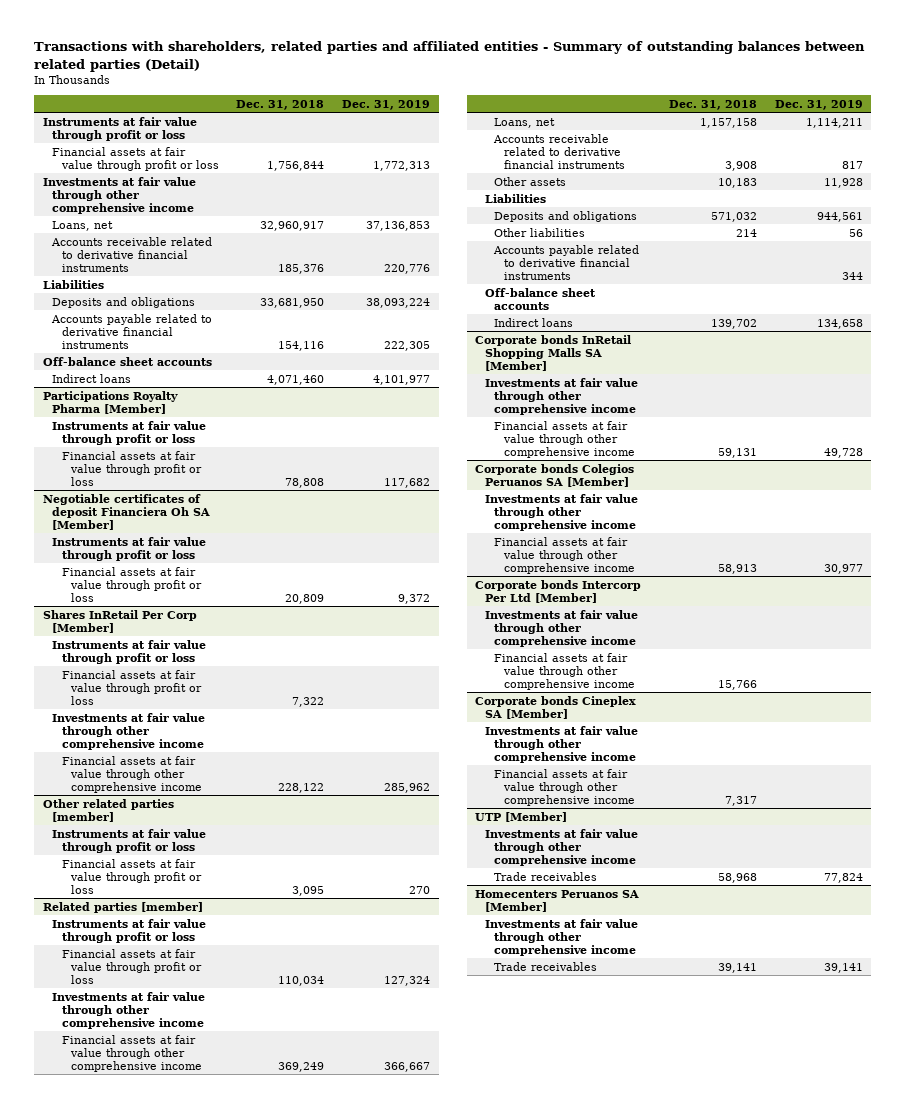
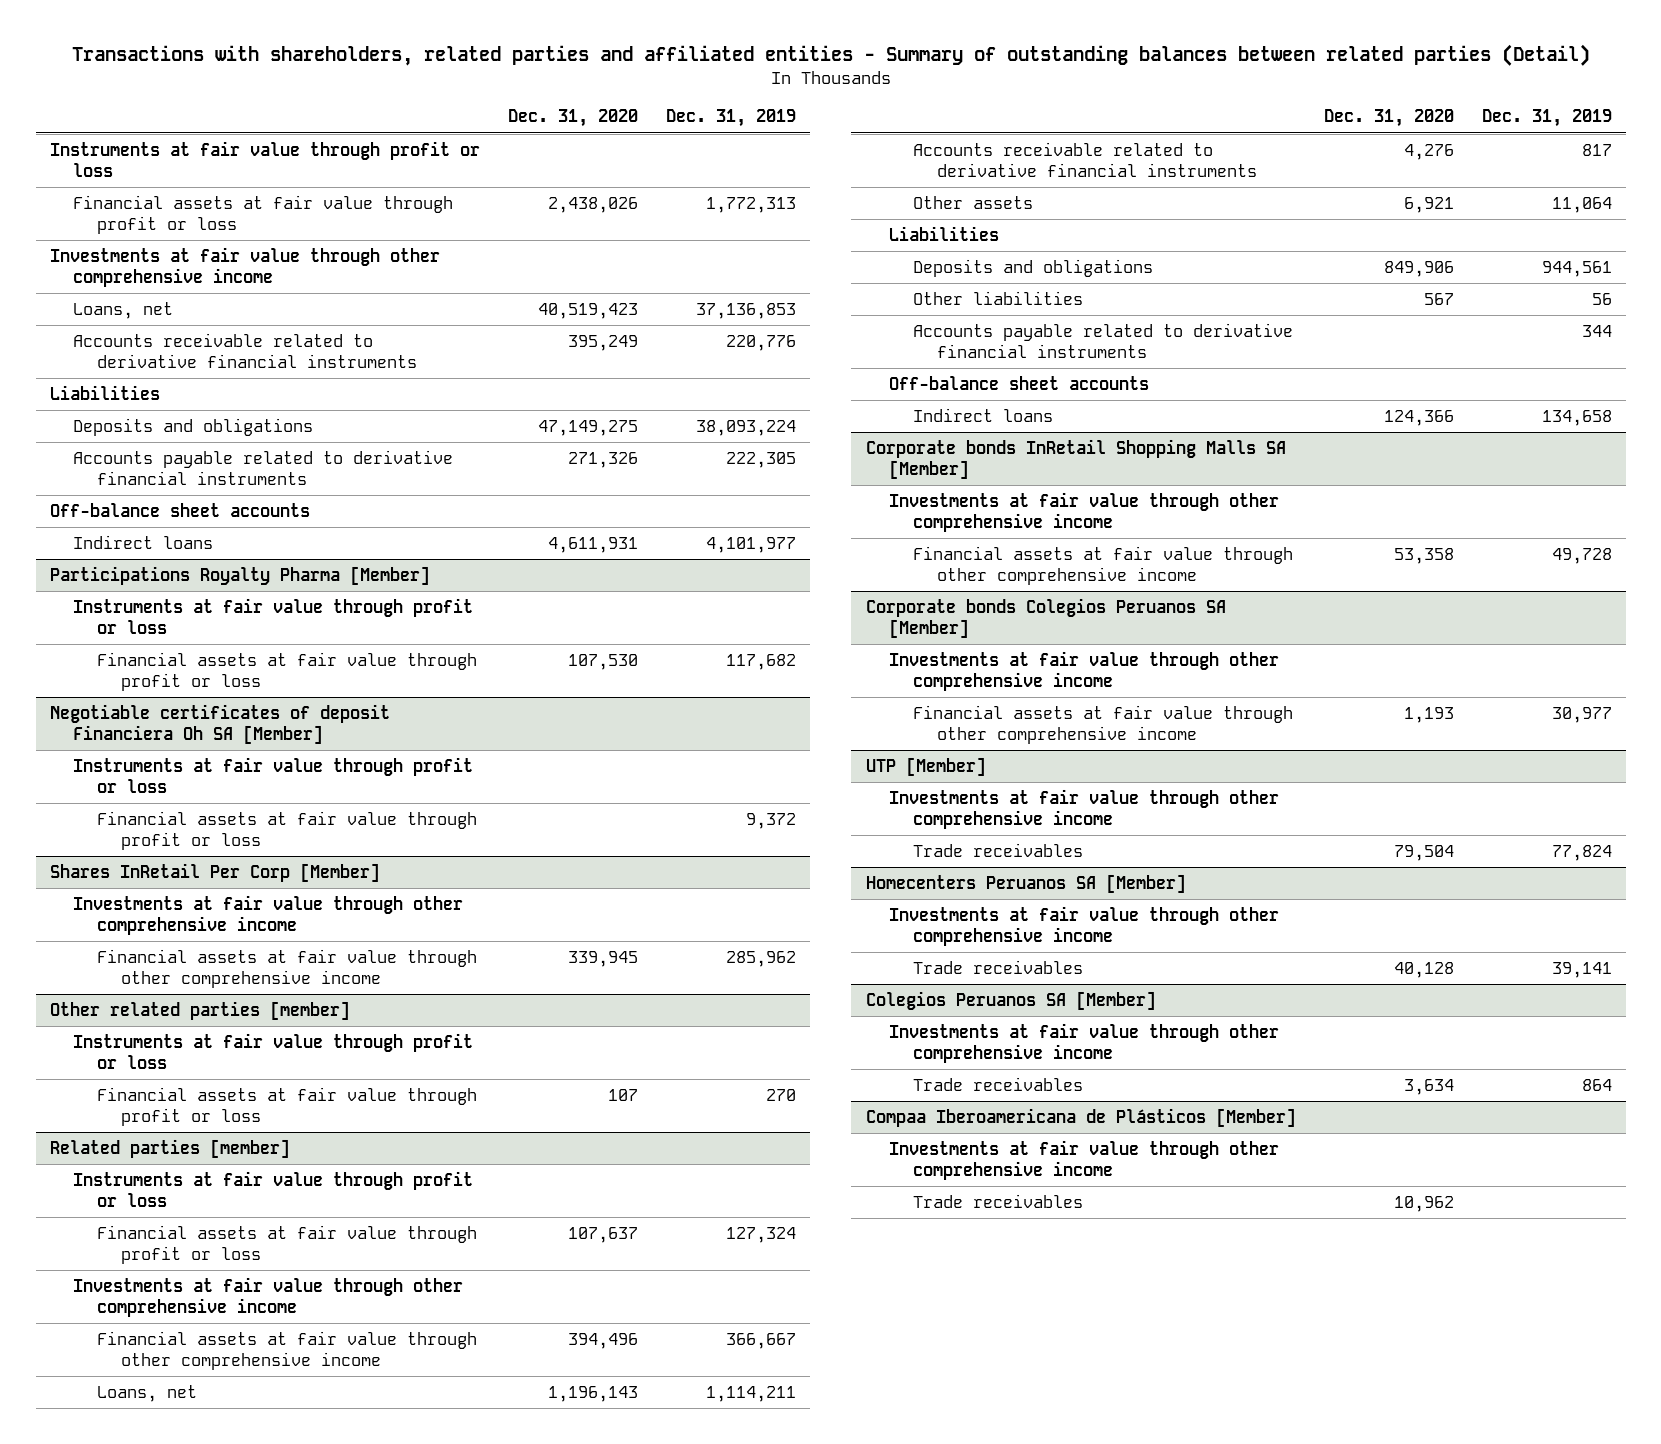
- | Dec. 31, 2018 | Dec. 31, 2019
+ | Dec. 31, 2020 | Dec. 31, 2019
@ Shares InRetail Per Corp [Member]
- Instruments at fair value through profit or loss
- Financial assets at fair value through profit or loss | 7,322 |
@ Related parties [member]
- Other assets | 10,183 | 11,928
+ Other assets | 6,921 | 11,064
- Corporate bonds Intercorp Per Ltd [Member]
- Investments at fair value through other comprehensive income
- Financial assets at fair value through other comprehensive income | 15,766 |
- Corporate bonds Cineplex SA [Member]
- Investments at fair value through other comprehensive income
- Financial assets at fair value through other comprehensive income | 7,317 |
+ Colegios Peruanos SA [Member]
+ Investments at fair value through other comprehensive income
+ Trade receivables | 3,634 | 864
+ Compaa Iberoamericana de Plásticos [Member]
+ Investments at fair value through other comprehensive income
+ Trade receivables | 10,962 |

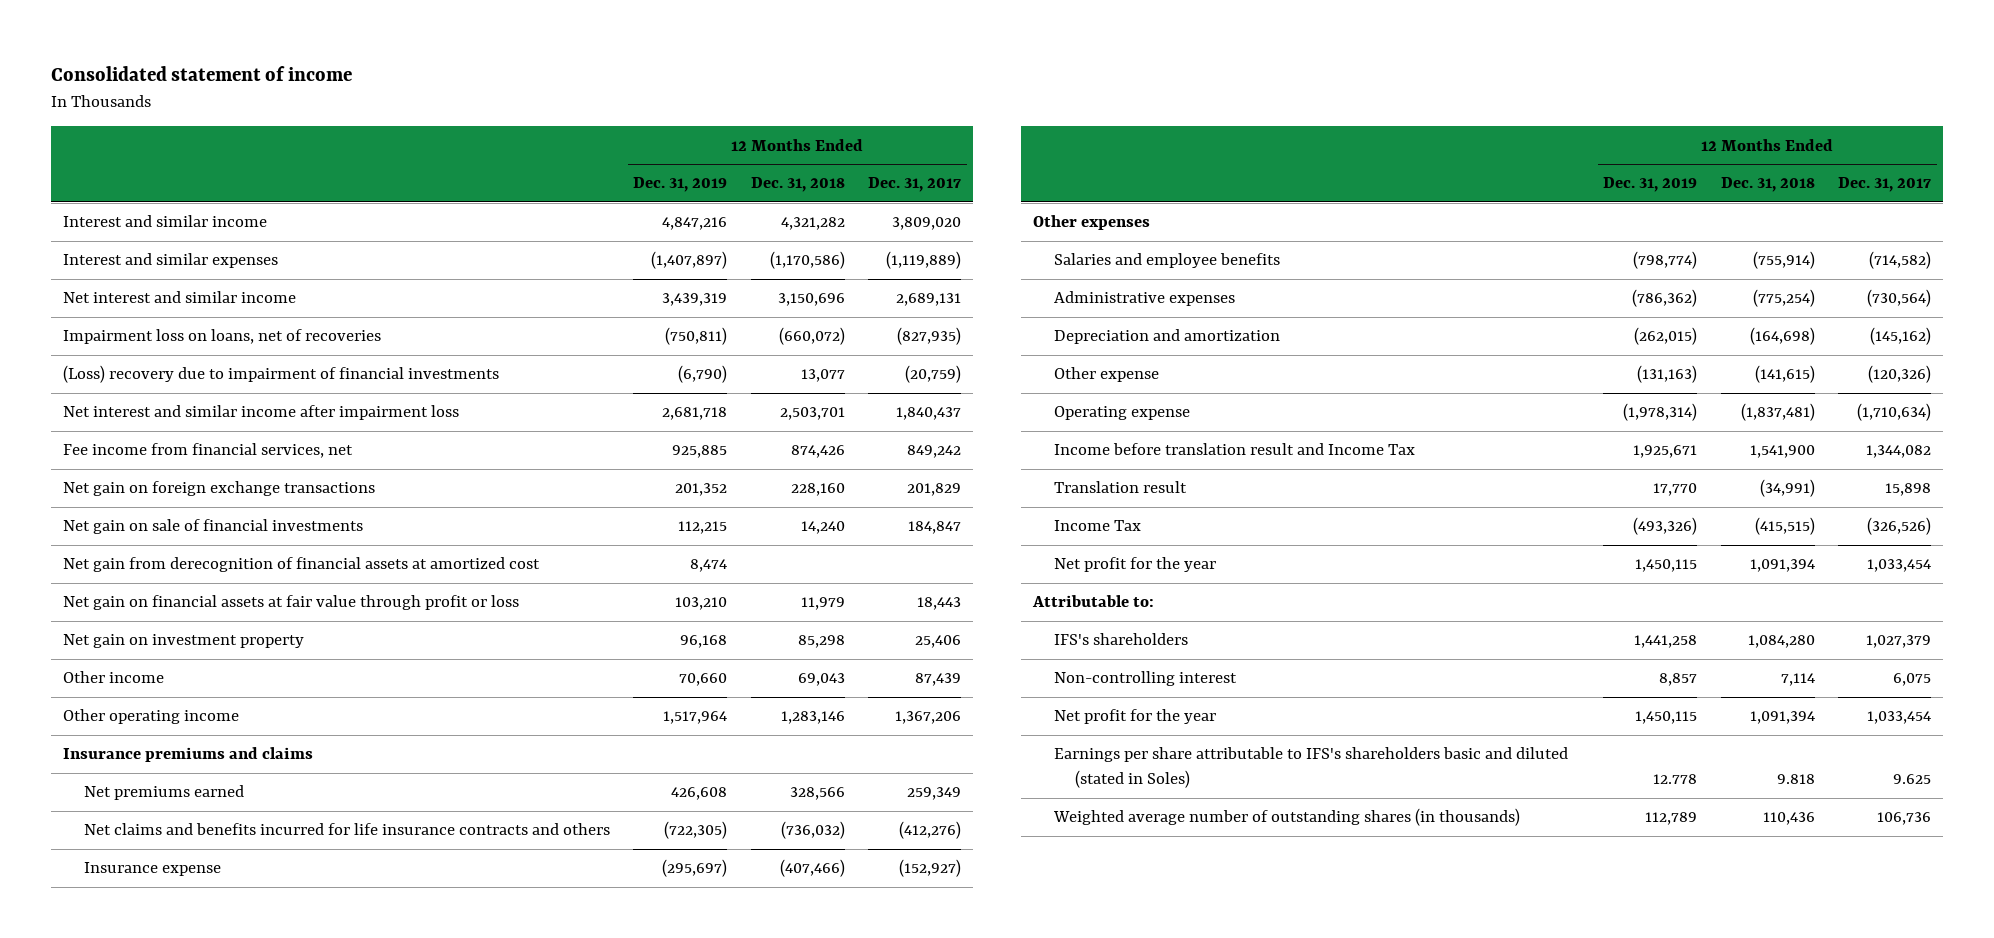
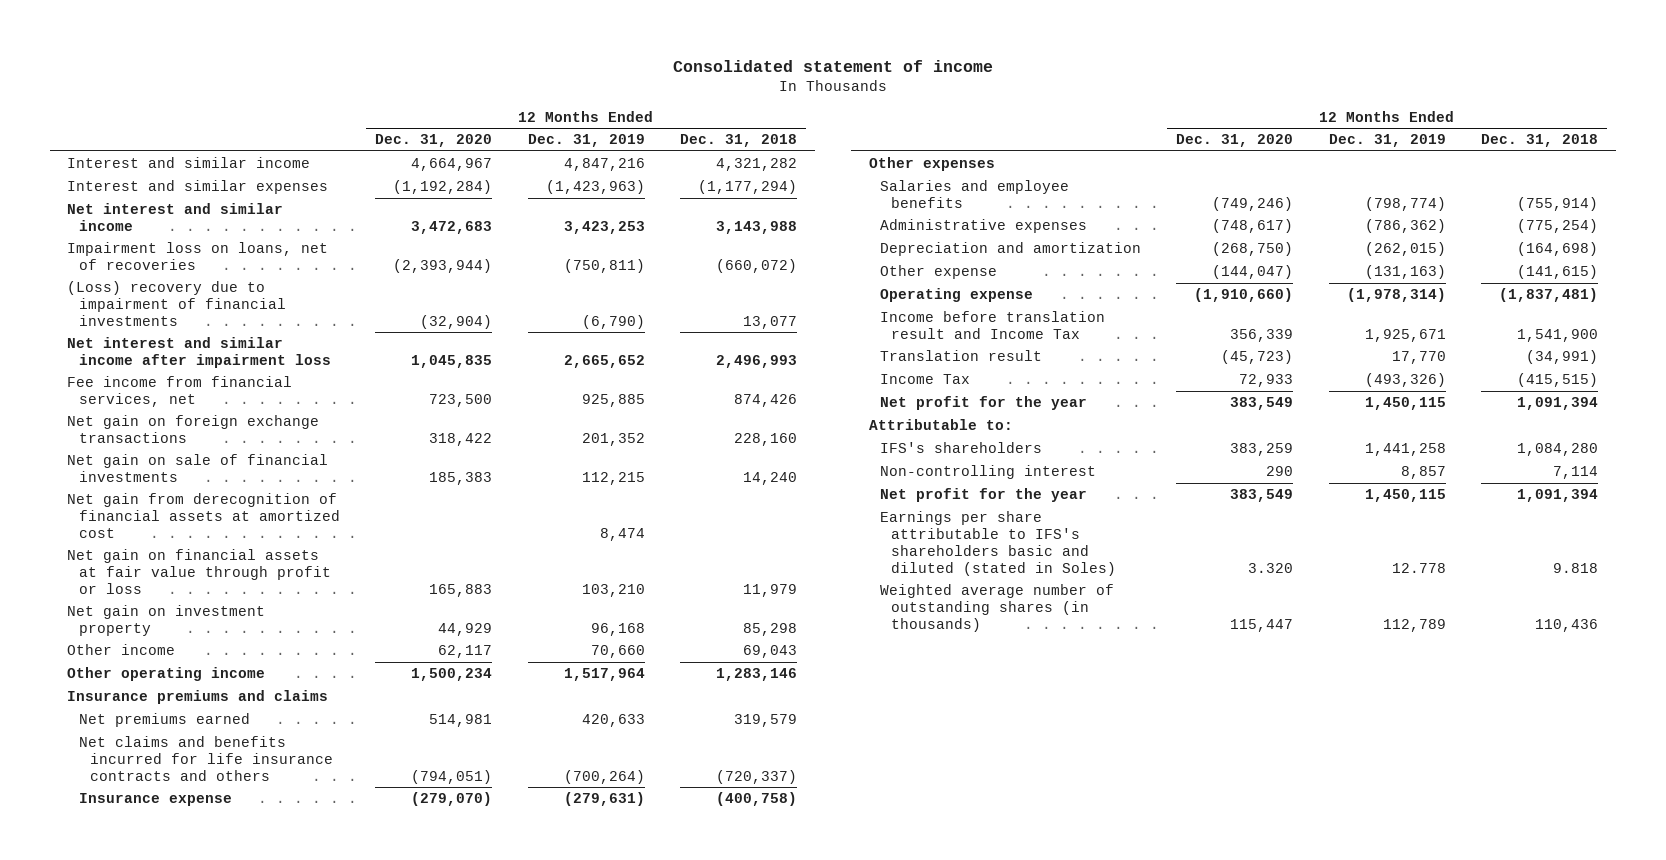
- | 12 Months Ended Dec. 31, 2019 | 12 Months Ended Dec. 31, 2018 | 12 Months Ended Dec. 31, 2017
+ | 12 Months Ended Dec. 31, 2020 | 12 Months Ended Dec. 31, 2019 | 12 Months Ended Dec. 31, 2018
- Interest and similar expenses | (1,407,897) | (1,170,586) | (1,119,889)
- Net interest and similar income | 3,439,319 | 3,150,696 | 2,689,131
+ Interest and similar expenses | (1,192,284) | (1,423,963) | (1,177,294)
+ Net interest and similar income | 3,472,683 | 3,423,253 | 3,143,988
- Net interest and similar income after impairment loss | 2,681,718 | 2,503,701 | 1,840,437
+ Net interest and similar income after impairment loss | 1,045,835 | 2,665,652 | 2,496,993
- Net premiums earned | 426,608 | 328,566 | 259,349
- Net claims and benefits incurred for life insurance contracts and others | (722,305) | (736,032) | (412,276)
- Insurance expense | (295,697) | (407,466) | (152,927)
+ Net premiums earned | 514,981 | 420,633 | 319,579
+ Net claims and benefits incurred for life insurance contracts and others | (794,051) | (700,264) | (720,337)
+ Insurance expense | (279,070) | (279,631) | (400,758)

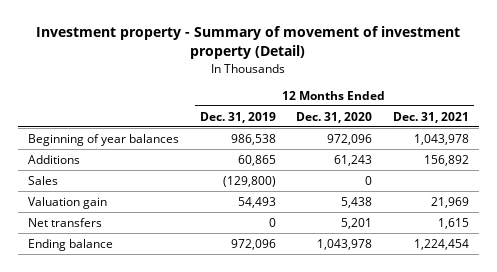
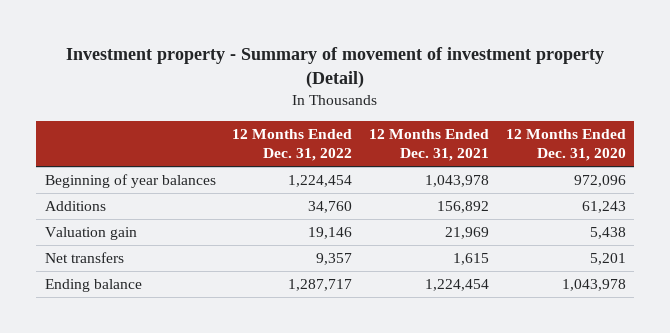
- | 12 Months Ended Dec. 31, 2019 | 12 Months Ended Dec. 31, 2020 | 12 Months Ended Dec. 31, 2021
+ | 12 Months Ended Dec. 31, 2022 | 12 Months Ended Dec. 31, 2021 | 12 Months Ended Dec. 31, 2020
- Sales | (129,800) | 0 |

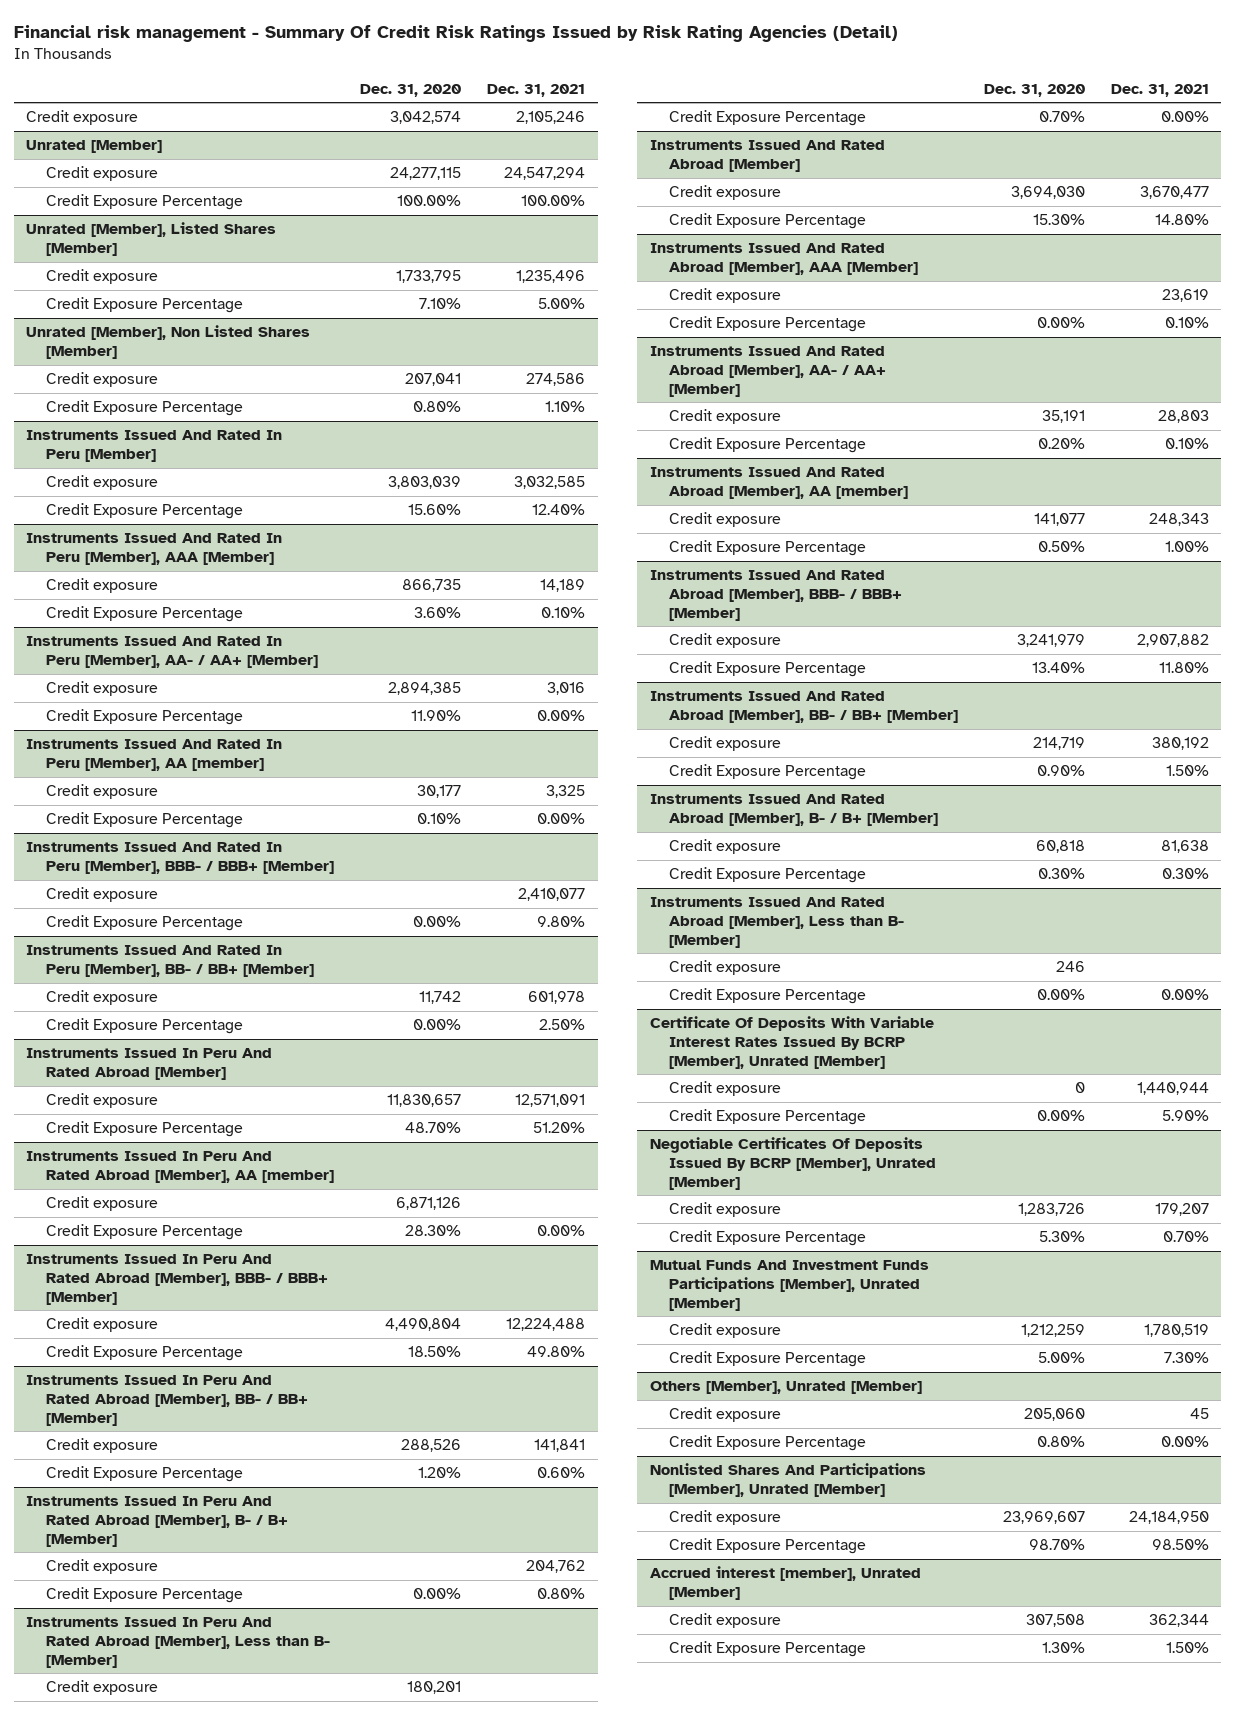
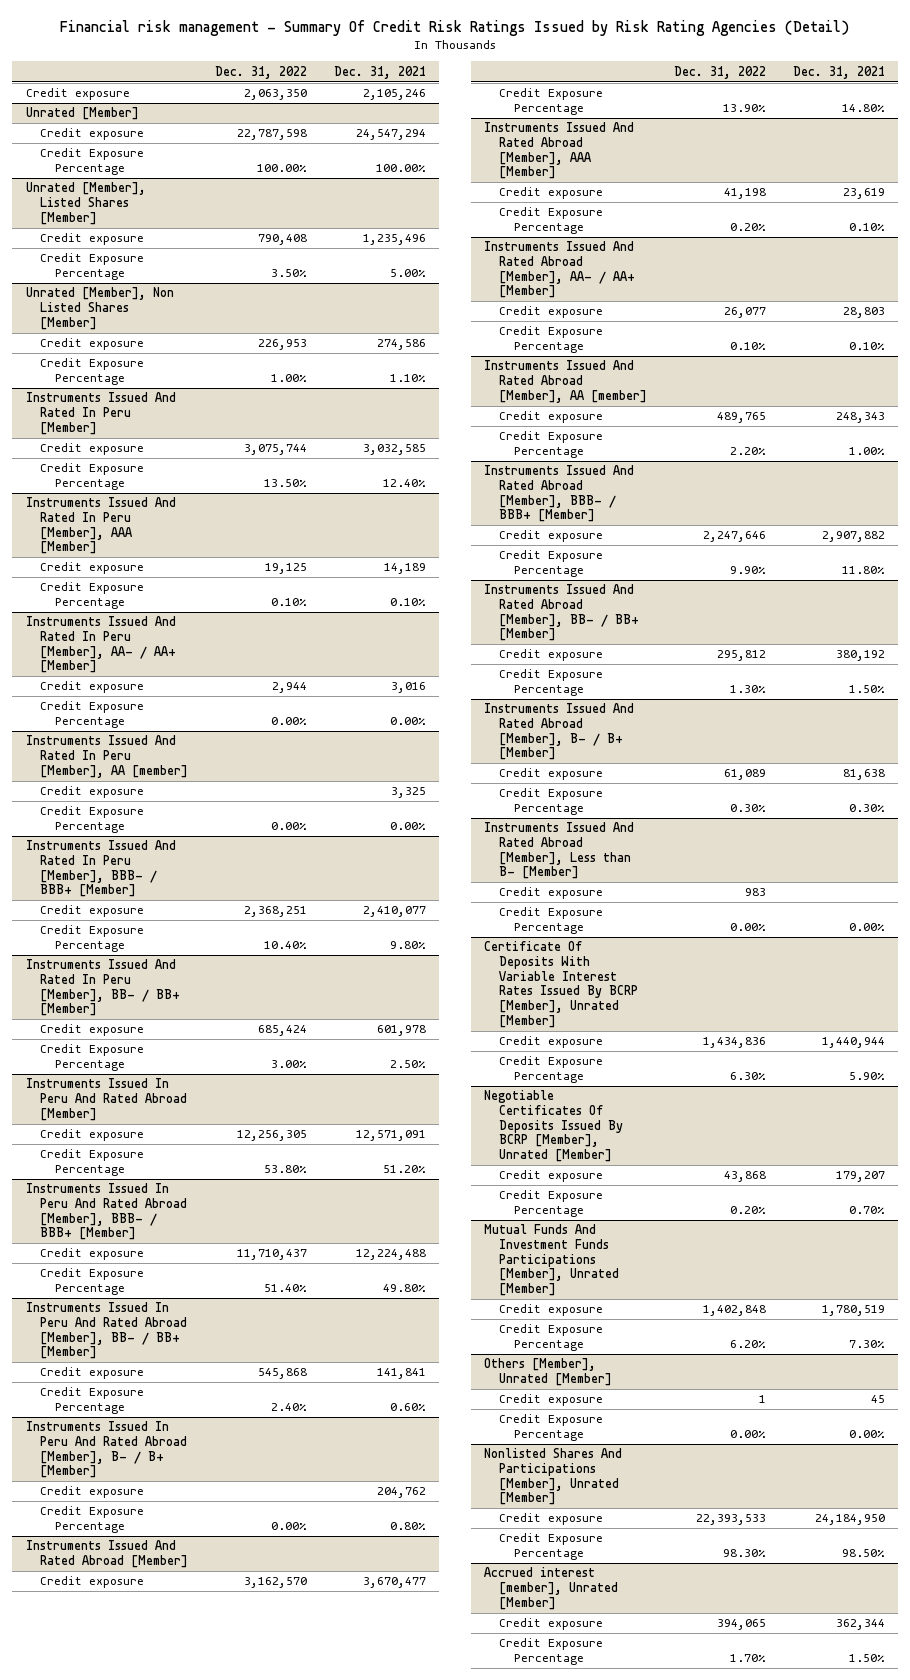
- | Dec. 31, 2020 | Dec. 31, 2021
+ | Dec. 31, 2022 | Dec. 31, 2021
- Instruments Issued In Peru And Rated Abroad [Member], AA [member]
- Credit exposure | 6,871,126 |
- Credit Exposure Percentage | 28.30% | 0.00%
- Instruments Issued In Peru And Rated Abroad [Member], Less than B- [Member]
- Credit exposure | 180,201 |
- Credit Exposure Percentage | 0.70% | 0.00%

